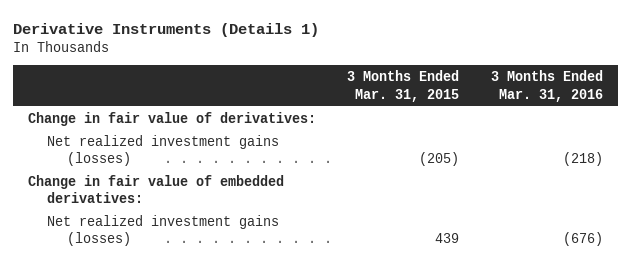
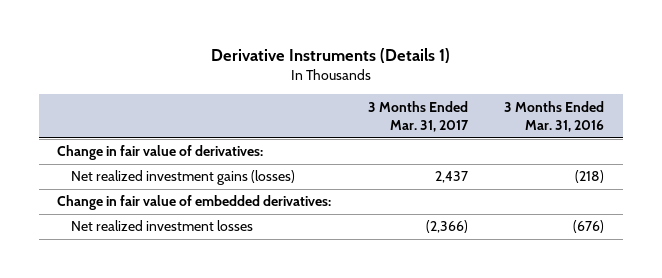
- | 3 Months Ended Mar. 31, 2015 | 3 Months Ended Mar. 31, 2016
+ | 3 Months Ended Mar. 31, 2017 | 3 Months Ended Mar. 31, 2016
- Net realized investment gains (losses) | 439 | (676)
+ Net realized investment losses | (2,366) | (676)

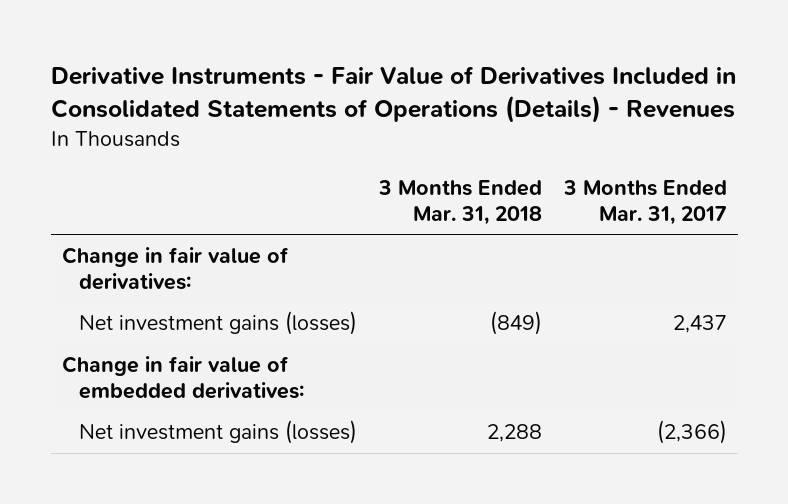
- Derivative Instruments (Details 1)
+ Derivative Instruments - Fair Value of Derivatives Included in Consolidated Statements of Operations (Details) - Revenues
- | 3 Months Ended Mar. 31, 2017 | 3 Months Ended Mar. 31, 2016
+ | 3 Months Ended Mar. 31, 2018 | 3 Months Ended Mar. 31, 2017
- Net realized investment gains (losses) | 2,437 | (218)
+ Net investment gains (losses) | (849) | 2,437
- Net realized investment losses | (2,366) | (676)
+ Net investment gains (losses) | 2,288 | (2,366)

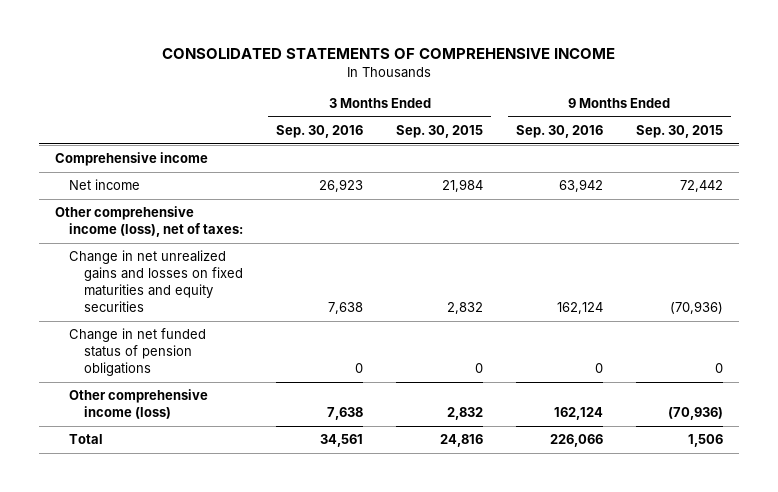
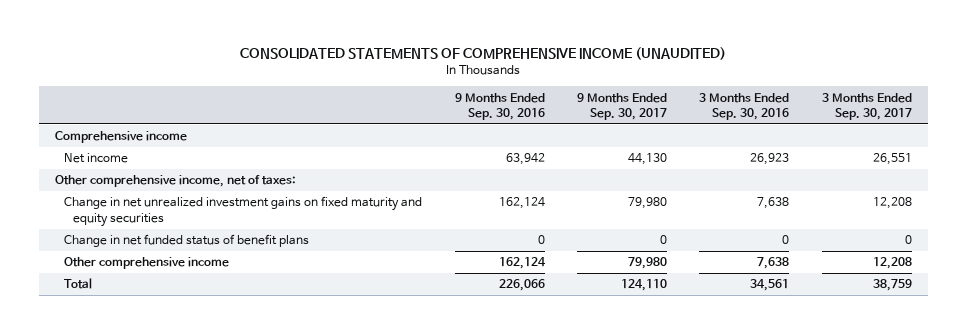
- CONSOLIDATED STATEMENTS OF COMPREHENSIVE INCOME
+ CONSOLIDATED STATEMENTS OF COMPREHENSIVE INCOME (UNAUDITED)
- | 3 Months Ended Sep. 30, 2016 | 3 Months Ended Sep. 30, 2015 | 9 Months Ended Sep. 30, 2016 | 9 Months Ended Sep. 30, 2015
+ | 9 Months Ended Sep. 30, 2016 | 9 Months Ended Sep. 30, 2017 | 3 Months Ended Sep. 30, 2016 | 3 Months Ended Sep. 30, 2017
- Other comprehensive income (loss), net of taxes:
- Change in net unrealized gains and losses on fixed maturities and equity securities | 7,638 | 2,832 | 162,124 | (70,936)
- Change in net funded status of pension obligations | 0 | 0 | 0 | 0
- Other comprehensive income (loss) | 7,638 | 2,832 | 162,124 | (70,936)
+ Other comprehensive income, net of taxes:
+ Change in net unrealized investment gains on fixed maturity and equity securities | 162,124 | 79,980 | 7,638 | 12,208
+ Change in net funded status of benefit plans | 0 | 0 | 0 | 0
+ Other comprehensive income | 162,124 | 79,980 | 7,638 | 12,208

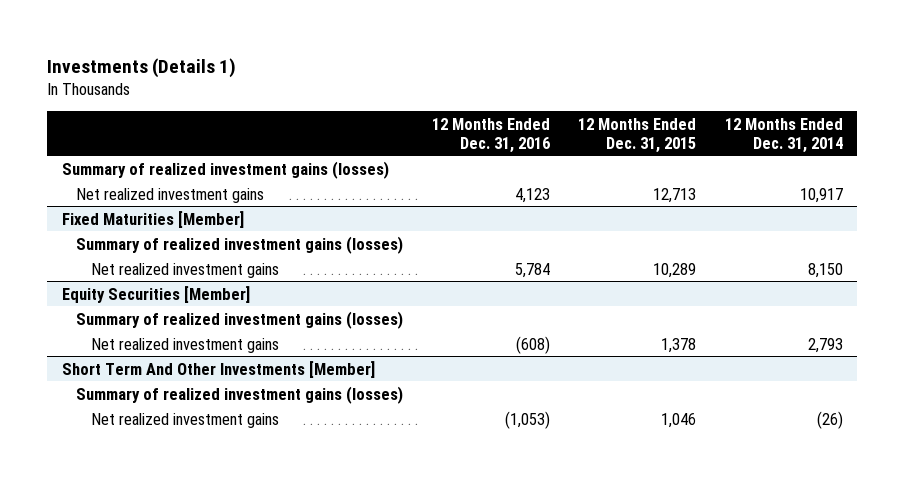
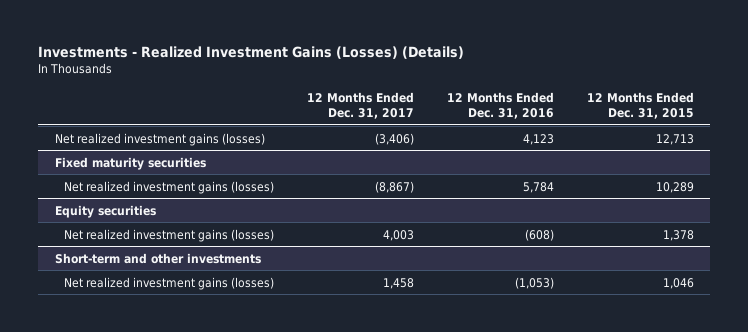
- Investments (Details 1)
+ Investments - Realized Investment Gains (Losses) (Details)
- | 12 Months Ended Dec. 31, 2016 | 12 Months Ended Dec. 31, 2015 | 12 Months Ended Dec. 31, 2014
+ | 12 Months Ended Dec. 31, 2017 | 12 Months Ended Dec. 31, 2016 | 12 Months Ended Dec. 31, 2015
- Summary of realized investment gains (losses)
- Net realized investment gains | 4,123 | 12,713 | 10,917
- Fixed Maturities [Member]
- Summary of realized investment gains (losses)
- Net realized investment gains | 5,784 | 10,289 | 8,150
- Equity Securities [Member]
- Summary of realized investment gains (losses)
- Net realized investment gains | (608) | 1,378 | 2,793
- Short Term And Other Investments [Member]
- Summary of realized investment gains (losses)
- Net realized investment gains | (1,053) | 1,046 | (26)
+ Net realized investment gains (losses) | (3,406) | 4,123 | 12,713
+ Fixed maturity securities
+ Net realized investment gains (losses) | (8,867) | 5,784 | 10,289
+ Equity securities
+ Net realized investment gains (losses) | 4,003 | (608) | 1,378
+ Short-term and other investments
+ Net realized investment gains (losses) | 1,458 | (1,053) | 1,046

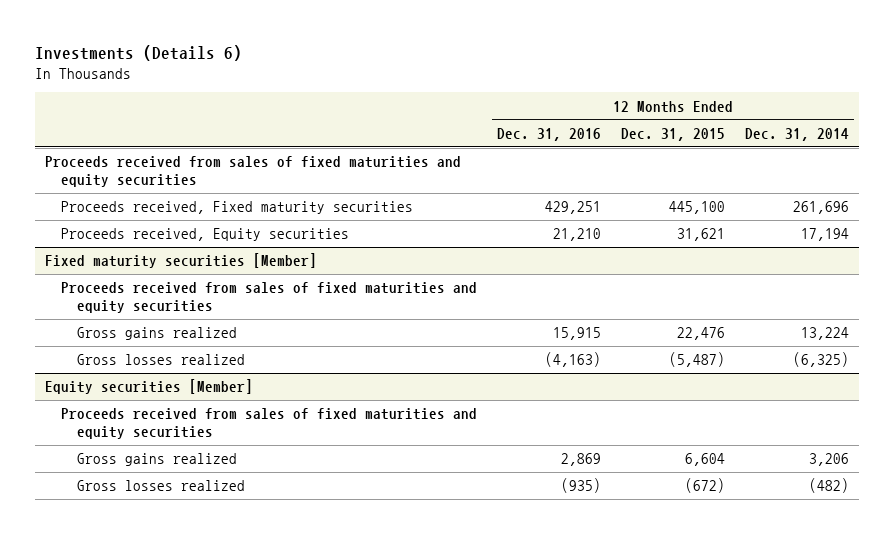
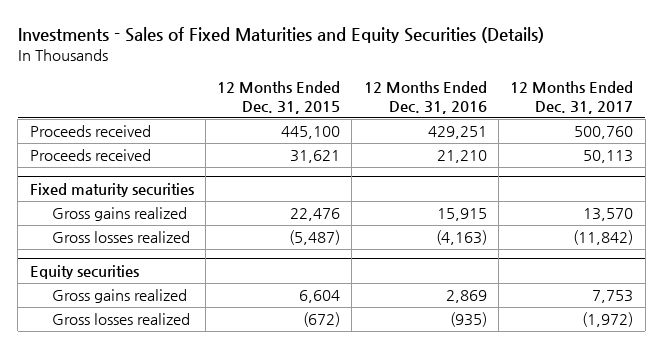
- Investments (Details 6)
+ Investments - Sales of Fixed Maturities and Equity Securities (Details)
- | 12 Months Ended Dec. 31, 2016 | 12 Months Ended Dec. 31, 2015 | 12 Months Ended Dec. 31, 2014
+ | 12 Months Ended Dec. 31, 2015 | 12 Months Ended Dec. 31, 2016 | 12 Months Ended Dec. 31, 2017
- Proceeds received from sales of fixed maturities and equity securities
- Proceeds received, Fixed maturity securities | 429,251 | 445,100 | 261,696
- Proceeds received, Equity securities | 21,210 | 31,621 | 17,194
- Fixed maturity securities [Member]
- Proceeds received from sales of fixed maturities and equity securities
+ Proceeds received | 445,100 | 429,251 | 500,760
+ Proceeds received | 31,621 | 21,210 | 50,113
+ Fixed maturity securities
- Equity securities [Member]
- Proceeds received from sales of fixed maturities and equity securities
+ Equity securities

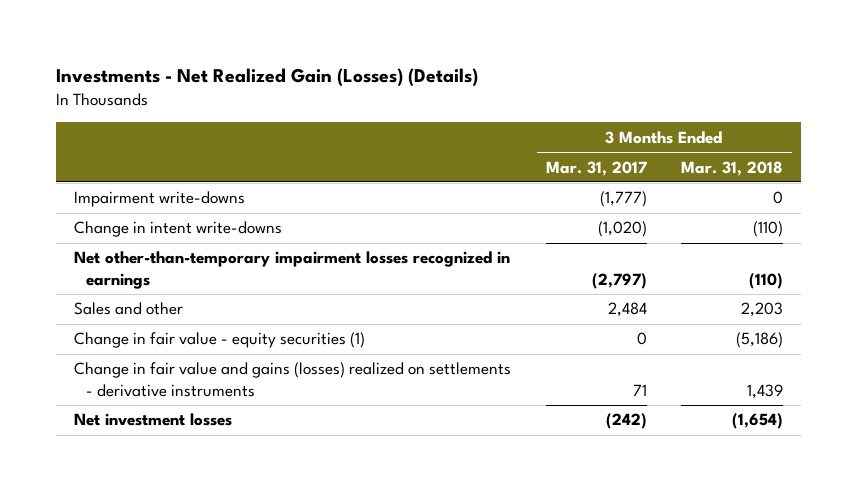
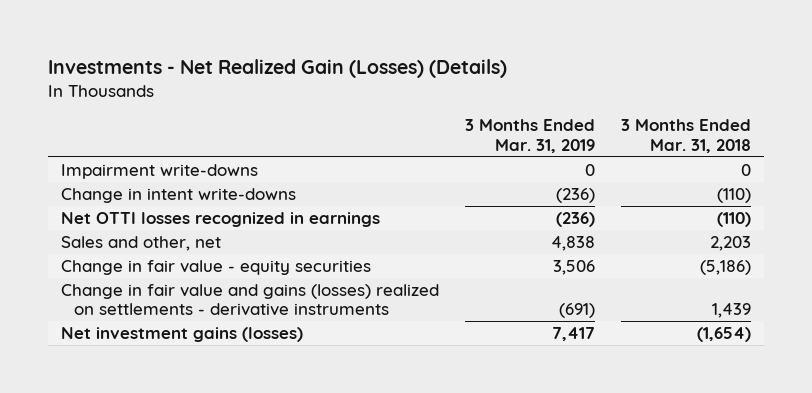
- | 3 Months Ended Mar. 31, 2017 | 3 Months Ended Mar. 31, 2018
+ | 3 Months Ended Mar. 31, 2019 | 3 Months Ended Mar. 31, 2018
- Net other-than-temporary impairment losses recognized in earnings | (2,797) | (110)
- Sales and other | 2,484 | 2,203
- Change in fair value - equity securities (1) | 0 | (5,186)
+ Net OTTI losses recognized in earnings | (236) | (110)
+ Sales and other, net | 4,838 | 2,203
+ Change in fair value - equity securities | 3,506 | (5,186)
- Net investment losses | (242) | (1,654)
+ Net investment gains (losses) | 7,417 | (1,654)

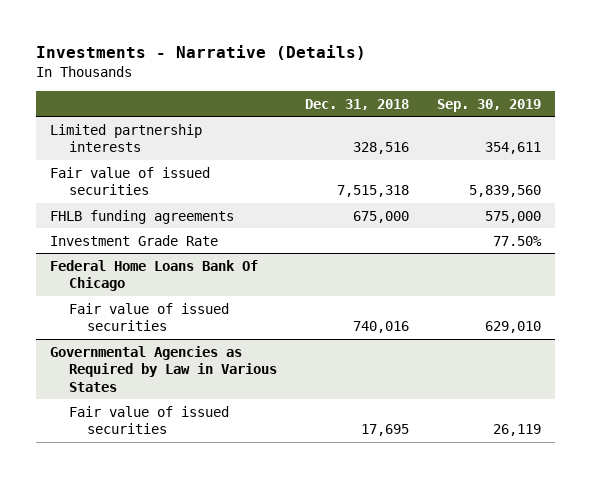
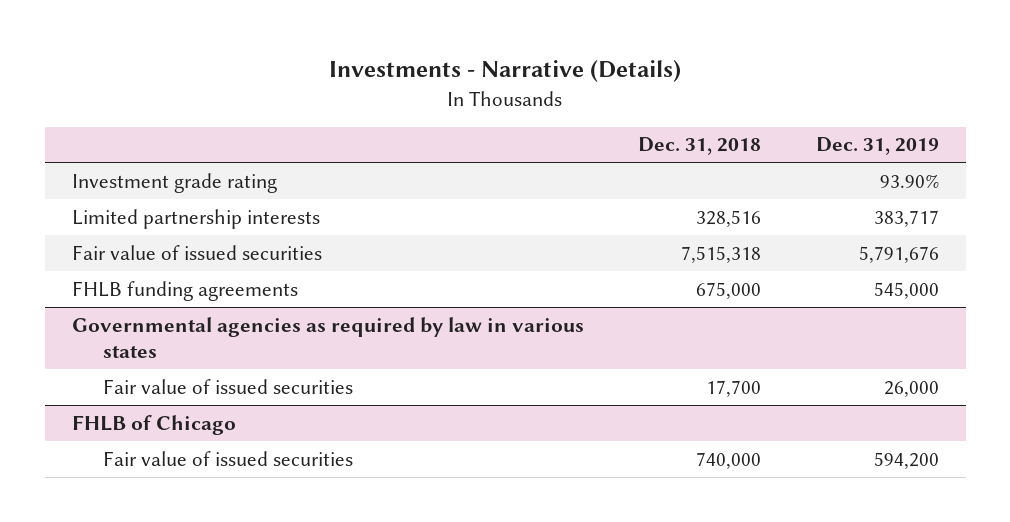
- | Dec. 31, 2018 | Sep. 30, 2019
+ | Dec. 31, 2018 | Dec. 31, 2019
+ Investment grade rating | | 93.90%
- Investment Grade Rate | | 77.50%
- Federal Home Loans Bank Of Chicago
- Fair value of issued securities | 740,016 | 629,010
- Governmental Agencies as Required by Law in Various States
- Fair value of issued securities | 17,695 | 26,119
+ Governmental agencies as required by law in various states
+ Fair value of issued securities | 17,700 | 26,000
+ FHLB of Chicago
+ Fair value of issued securities | 740,000 | 594,200

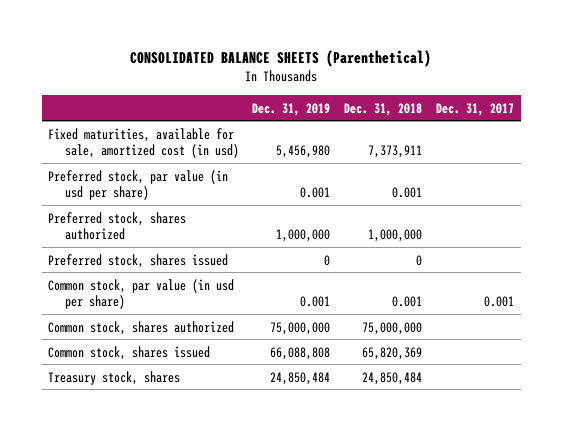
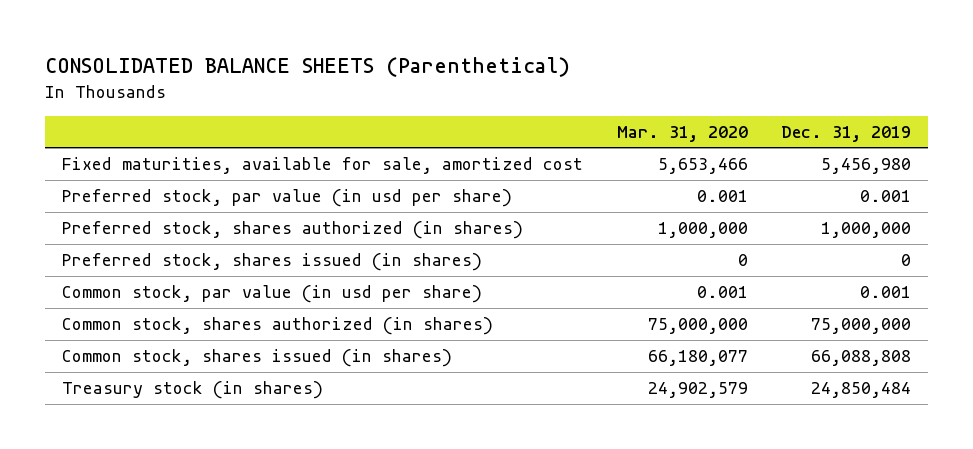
- | Dec. 31, 2019 | Dec. 31, 2018 | Dec. 31, 2017
+ | Mar. 31, 2020 | Dec. 31, 2019
- Fixed maturities, available for sale, amortized cost (in usd) | 5,456,980 | 7,373,911 |
+ Fixed maturities, available for sale, amortized cost | 5,653,466 | 5,456,980
- Preferred stock, shares authorized | 1,000,000 | 1,000,000 |
- Preferred stock, shares issued | 0 | 0 |
+ Preferred stock, shares authorized (in shares) | 1,000,000 | 1,000,000
+ Preferred stock, shares issued (in shares) | 0 | 0
- Common stock, shares authorized | 75,000,000 | 75,000,000 |
- Common stock, shares issued | 66,088,808 | 65,820,369 |
- Treasury stock, shares | 24,850,484 | 24,850,484 |
+ Common stock, shares authorized (in shares) | 75,000,000 | 75,000,000
+ Common stock, shares issued (in shares) | 66,180,077 | 66,088,808
+ Treasury stock (in shares) | 24,902,579 | 24,850,484

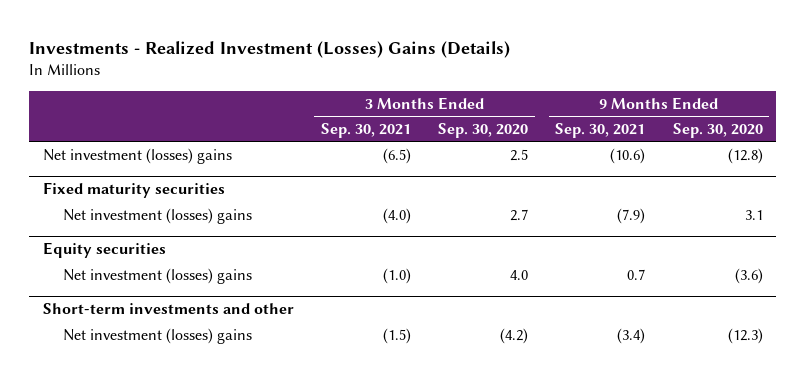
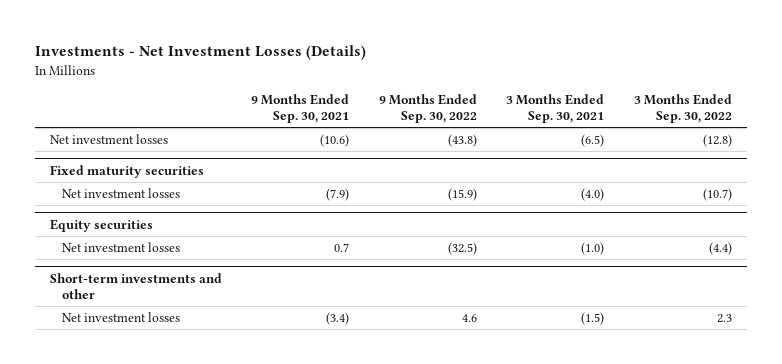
- Investments - Realized Investment (Losses) Gains (Details)
+ Investments - Net Investment Losses (Details)
- | 3 Months Ended Sep. 30, 2021 | 3 Months Ended Sep. 30, 2020 | 9 Months Ended Sep. 30, 2021 | 9 Months Ended Sep. 30, 2020
+ | 9 Months Ended Sep. 30, 2021 | 9 Months Ended Sep. 30, 2022 | 3 Months Ended Sep. 30, 2021 | 3 Months Ended Sep. 30, 2022
- Net investment (losses) gains | (6.5) | 2.5 | (10.6) | (12.8)
+ Net investment losses | (10.6) | (43.8) | (6.5) | (12.8)
@ Fixed maturity securities
- Net investment (losses) gains | (4.0) | 2.7 | (7.9) | 3.1
+ Net investment losses | (7.9) | (15.9) | (4.0) | (10.7)
@ Equity securities
- Net investment (losses) gains | (1.0) | 4.0 | 0.7 | (3.6)
+ Net investment losses | 0.7 | (32.5) | (1.0) | (4.4)
@ Short-term investments and other
- Net investment (losses) gains | (1.5) | (4.2) | (3.4) | (12.3)
+ Net investment losses | (3.4) | 4.6 | (1.5) | 2.3

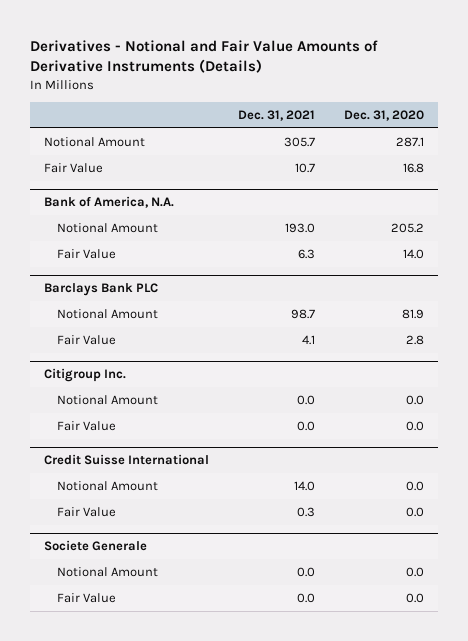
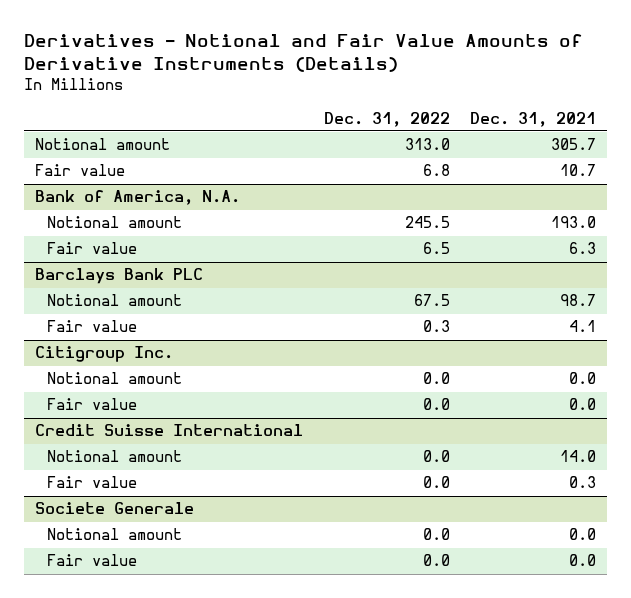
- | Dec. 31, 2021 | Dec. 31, 2020
+ | Dec. 31, 2022 | Dec. 31, 2021
- Notional Amount | 305.7 | 287.1
- Fair Value | 10.7 | 16.8
+ Notional amount | 313.0 | 305.7
+ Fair value | 6.8 | 10.7
@ Bank of America, N.A.
- Notional Amount | 193.0 | 205.2
- Fair Value | 6.3 | 14.0
+ Notional amount | 245.5 | 193.0
+ Fair value | 6.5 | 6.3
@ Barclays Bank PLC
- Notional Amount | 98.7 | 81.9
- Fair Value | 4.1 | 2.8
+ Notional amount | 67.5 | 98.7
+ Fair value | 0.3 | 4.1
@ Citigroup Inc.
- Notional Amount | 0.0 | 0.0
- Fair Value | 0.0 | 0.0
+ Notional amount | 0.0 | 0.0
+ Fair value | 0.0 | 0.0
@ Credit Suisse International
- Notional Amount | 14.0 | 0.0
- Fair Value | 0.3 | 0.0
+ Notional amount | 0.0 | 14.0
+ Fair value | 0.0 | 0.3
@ Societe Generale
- Notional Amount | 0.0 | 0.0
- Fair Value | 0.0 | 0.0
+ Notional amount | 0.0 | 0.0
+ Fair value | 0.0 | 0.0

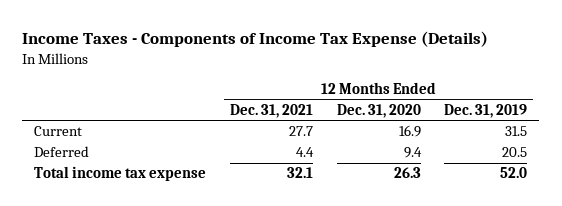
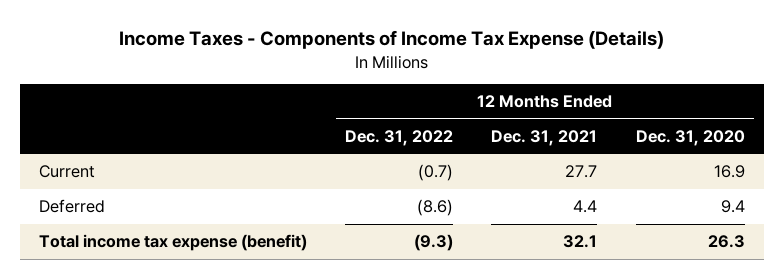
- | 12 Months Ended Dec. 31, 2021 | 12 Months Ended Dec. 31, 2020 | 12 Months Ended Dec. 31, 2019
+ | 12 Months Ended Dec. 31, 2022 | 12 Months Ended Dec. 31, 2021 | 12 Months Ended Dec. 31, 2020
- Total income tax expense | 32.1 | 26.3 | 52.0
+ Total income tax expense (benefit) | (9.3) | 32.1 | 26.3

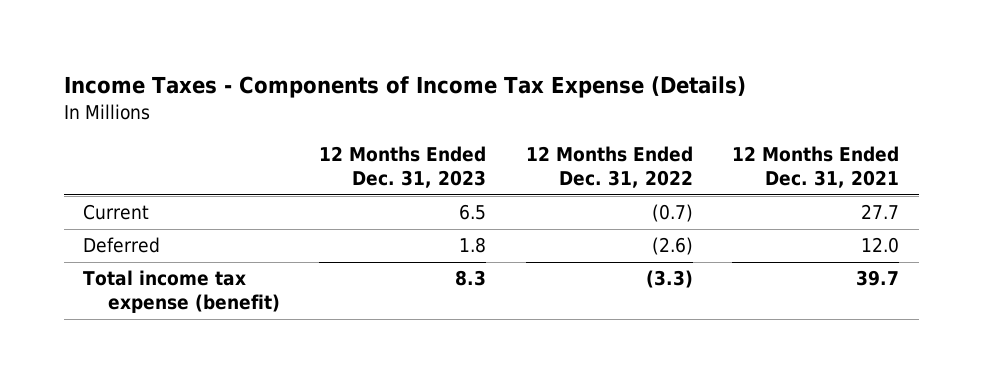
- | 12 Months Ended Dec. 31, 2022 | 12 Months Ended Dec. 31, 2021 | 12 Months Ended Dec. 31, 2020
+ | 12 Months Ended Dec. 31, 2023 | 12 Months Ended Dec. 31, 2022 | 12 Months Ended Dec. 31, 2021
- Deferred | (8.6) | 4.4 | 9.4
- Total income tax expense (benefit) | (9.3) | 32.1 | 26.3
+ Deferred | 1.8 | (2.6) | 12.0
+ Total income tax expense (benefit) | 8.3 | (3.3) | 39.7

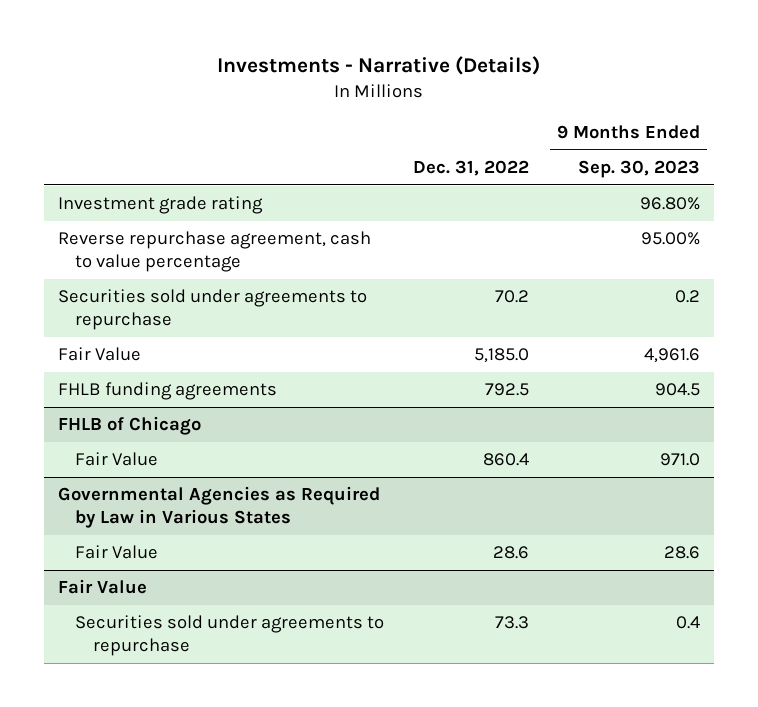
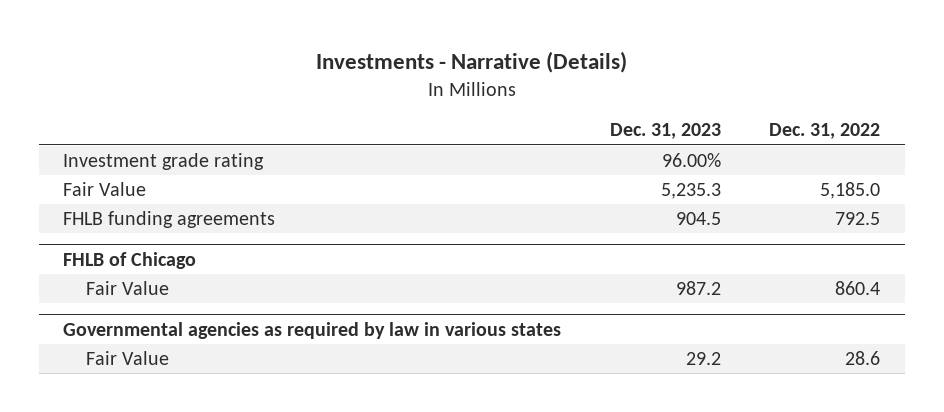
- | Dec. 31, 2022 | 9 Months Ended Sep. 30, 2023
+ | Dec. 31, 2023 | Dec. 31, 2022
- Reverse repurchase agreement, cash to value percentage | | 95.00%
- Securities sold under agreements to repurchase | 70.2 | 0.2
- Governmental Agencies as Required by Law in Various States
+ Governmental agencies as required by law in various states
- Fair Value
- Securities sold under agreements to repurchase | 73.3 | 0.4

